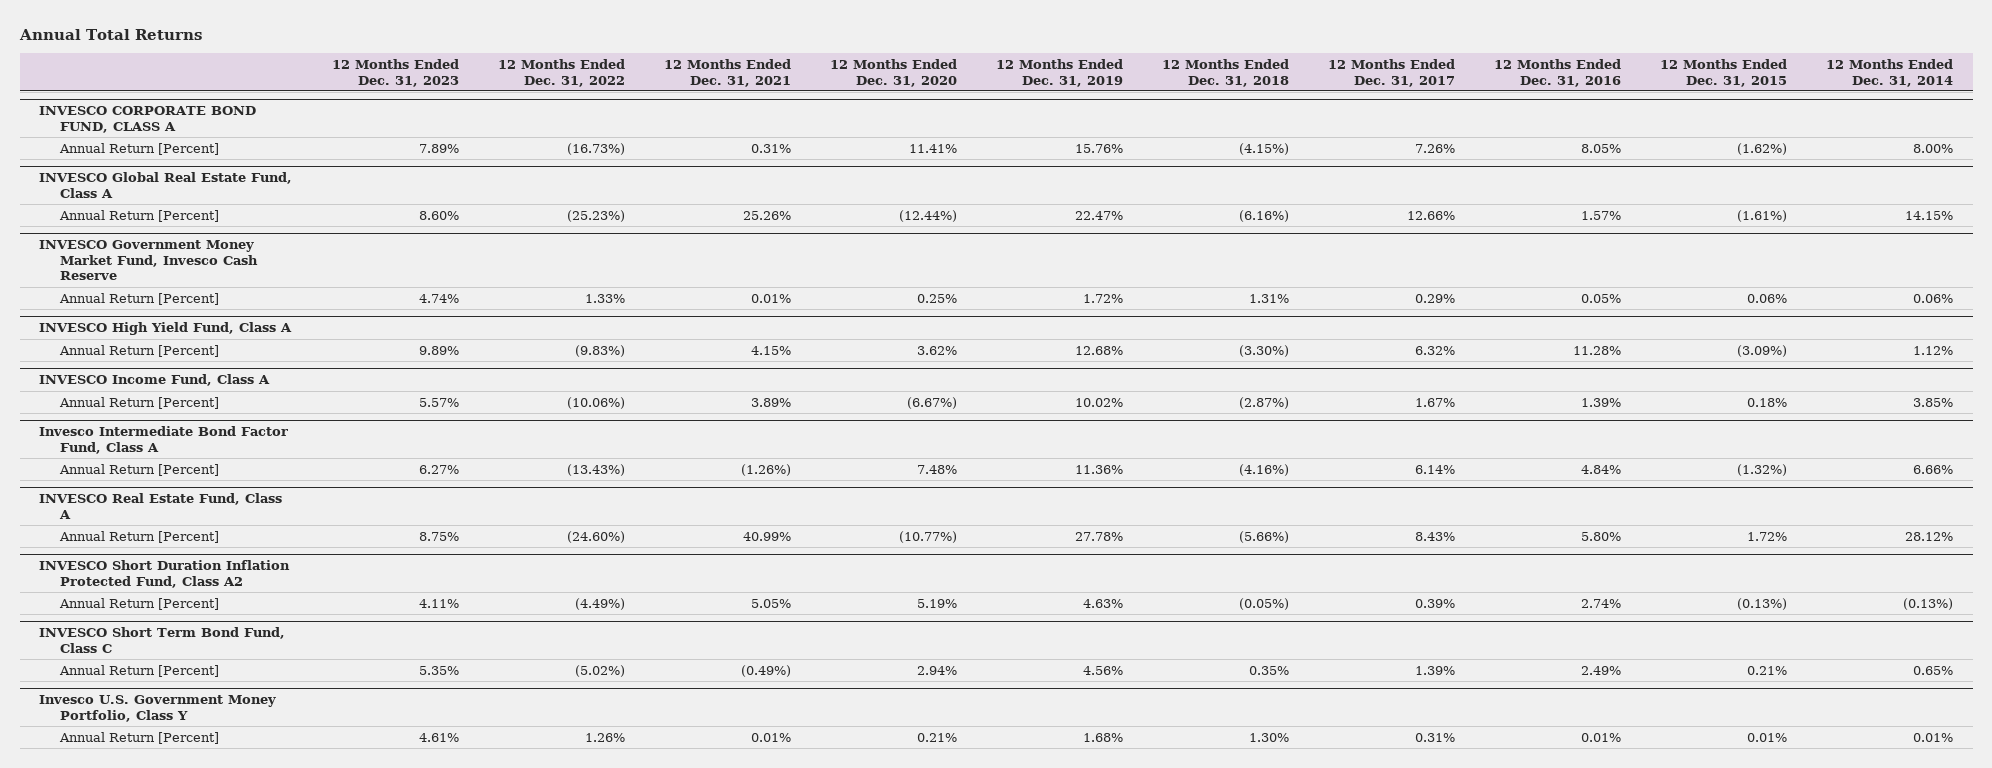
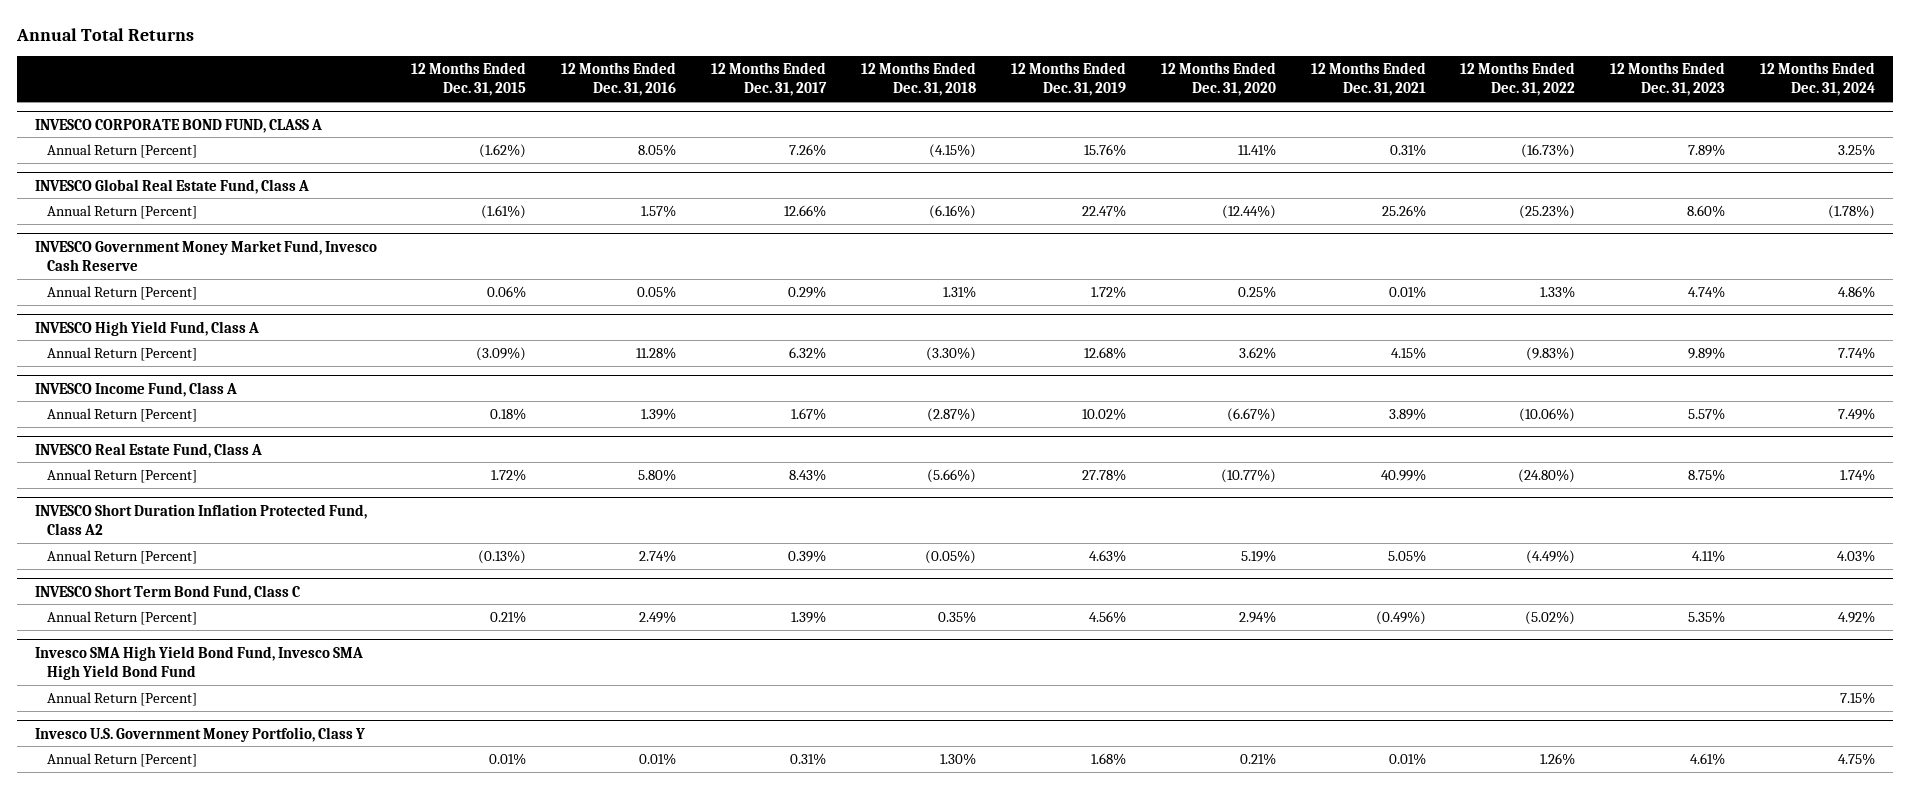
- | 12 Months Ended Dec. 31, 2023 | 12 Months Ended Dec. 31, 2022 | 12 Months Ended Dec. 31, 2021 | 12 Months Ended Dec. 31, 2020 | 12 Months Ended Dec. 31, 2019 | 12 Months Ended Dec. 31, 2018 | 12 Months Ended Dec. 31, 2017 | 12 Months Ended Dec. 31, 2016 | 12 Months Ended Dec. 31, 2015 | 12 Months Ended Dec. 31, 2014
+ | 12 Months Ended Dec. 31, 2015 | 12 Months Ended Dec. 31, 2016 | 12 Months Ended Dec. 31, 2017 | 12 Months Ended Dec. 31, 2018 | 12 Months Ended Dec. 31, 2019 | 12 Months Ended Dec. 31, 2020 | 12 Months Ended Dec. 31, 2021 | 12 Months Ended Dec. 31, 2022 | 12 Months Ended Dec. 31, 2023 | 12 Months Ended Dec. 31, 2024
- Invesco Intermediate Bond Factor Fund, Class A
- Annual Return [Percent] | 6.27% | (13.43%) | (1.26%) | 7.48% | 11.36% | (4.16%) | 6.14% | 4.84% | (1.32%) | 6.66%
@ INVESCO Real Estate Fund, Class A
- Annual Return [Percent] | 8.75% | (24.60%) | 40.99% | (10.77%) | 27.78% | (5.66%) | 8.43% | 5.80% | 1.72% | 28.12%
+ Annual Return [Percent] | 1.72% | 5.80% | 8.43% | (5.66%) | 27.78% | (10.77%) | 40.99% | (24.80%) | 8.75% | 1.74%
+ Invesco SMA High Yield Bond Fund, Invesco SMA High Yield Bond Fund
+ Annual Return [Percent] | | | | | | | | | | 7.15%

